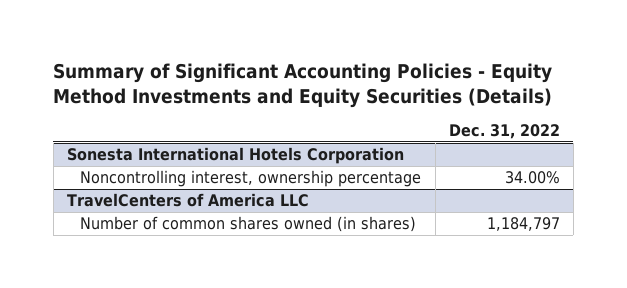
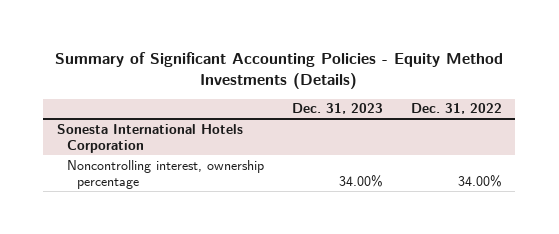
- Summary of Significant Accounting Policies - Equity Method Investments and Equity Securities (Details)
+ Summary of Significant Accounting Policies - Equity Method Investments (Details)
- | Dec. 31, 2022
+ | Dec. 31, 2023 | Dec. 31, 2022
- TravelCenters of America LLC
- Number of common shares owned (in shares) | 1,184,797

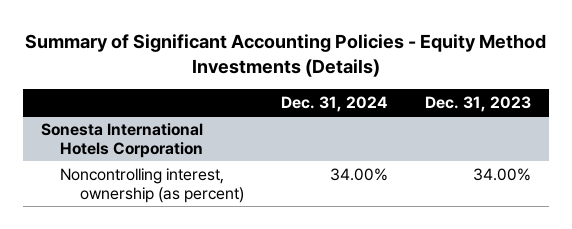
- | Dec. 31, 2023 | Dec. 31, 2022
+ | Dec. 31, 2024 | Dec. 31, 2023
@ Sonesta International Hotels Corporation
- Noncontrolling interest, ownership percentage | 34.00% | 34.00%
+ Noncontrolling interest, ownership (as percent) | 34.00% | 34.00%

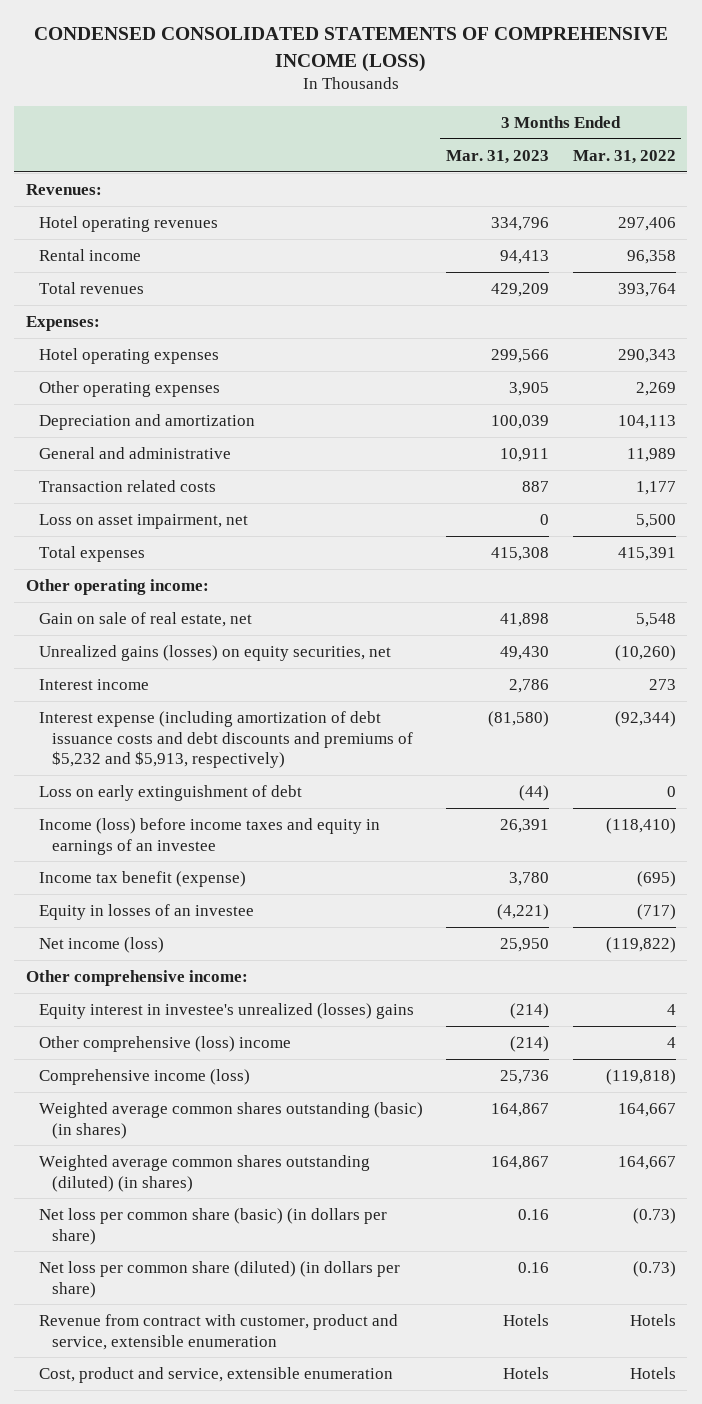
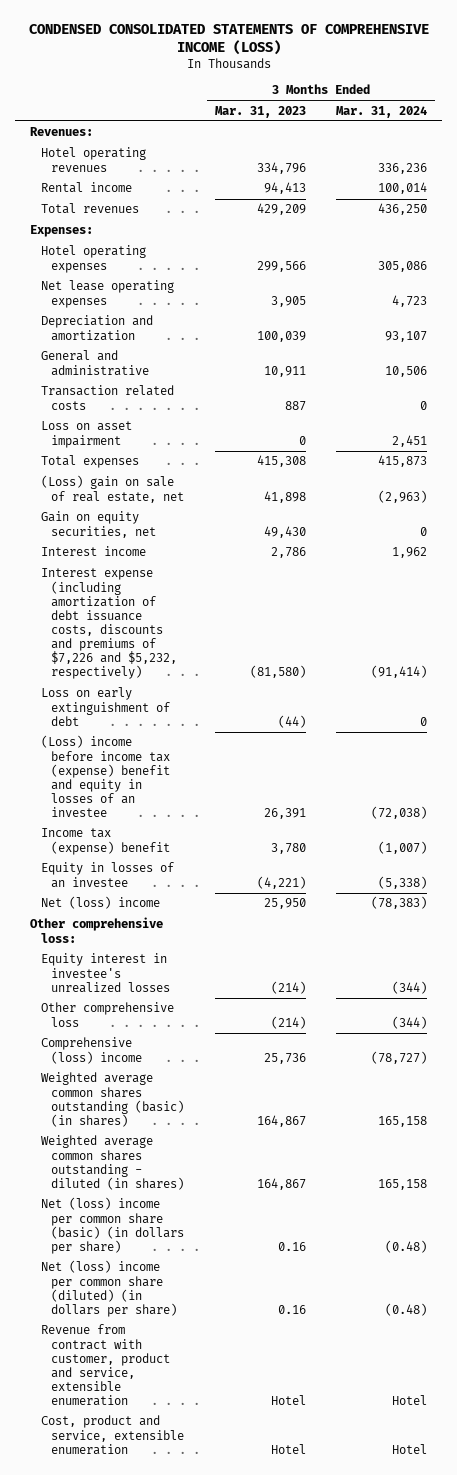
- | 3 Months Ended Mar. 31, 2023 | 3 Months Ended Mar. 31, 2022
+ | 3 Months Ended Mar. 31, 2023 | 3 Months Ended Mar. 31, 2024
- Other operating expenses | 3,905 | 2,269
+ Net lease operating expenses | 3,905 | 4,723
- Loss on asset impairment, net | 0 | 5,500
+ Loss on asset impairment | 0 | 2,451
- Other operating income:
- Gain on sale of real estate, net | 41,898 | 5,548
- Unrealized gains (losses) on equity securities, net | 49,430 | (10,260)
+ (Loss) gain on sale of real estate, net | 41,898 | (2,963)
+ Gain on equity securities, net | 49,430 | 0
- Interest expense (including amortization of debt issuance costs and debt discounts and premiums of $5,232 and $5,913, respectively) | (81,580) | (92,344)
+ Interest expense (including amortization of debt issuance costs, discounts and premiums of $7,226 and $5,232, respectively) | (81,580) | (91,414)
- Income (loss) before income taxes and equity in earnings of an investee | 26,391 | (118,410)
- Income tax benefit (expense) | 3,780 | (695)
+ (Loss) income before income tax (expense) benefit and equity in losses of an investee | 26,391 | (72,038)
+ Income tax (expense) benefit | 3,780 | (1,007)
- Net income (loss) | 25,950 | (119,822)
- Other comprehensive income:
- Equity interest in investee's unrealized (losses) gains | (214) | 4
- Other comprehensive (loss) income | (214) | 4
- Comprehensive income (loss) | 25,736 | (119,818)
+ Net (loss) income | 25,950 | (78,383)
+ Other comprehensive loss:
+ Equity interest in investee's unrealized losses | (214) | (344)
+ Other comprehensive loss | (214) | (344)
+ Comprehensive (loss) income | 25,736 | (78,727)
- Weighted average common shares outstanding (diluted) (in shares) | 164,867 | 164,667
- Net loss per common share (basic) (in dollars per share) | 0.16 | (0.73)
- Net loss per common share (diluted) (in dollars per share) | 0.16 | (0.73)
- Revenue from contract with customer, product and service, extensible enumeration | Hotels | Hotels
- Cost, product and service, extensible enumeration | Hotels | Hotels
+ Weighted average common shares outstanding - diluted (in shares) | 164,867 | 165,158
+ Net (loss) income per common share (basic) (in dollars per share) | 0.16 | (0.48)
+ Net (loss) income per common share (diluted) (in dollars per share) | 0.16 | (0.48)
+ Revenue from contract with customer, product and service, extensible enumeration | Hotel | Hotel
+ Cost, product and service, extensible enumeration | Hotel | Hotel

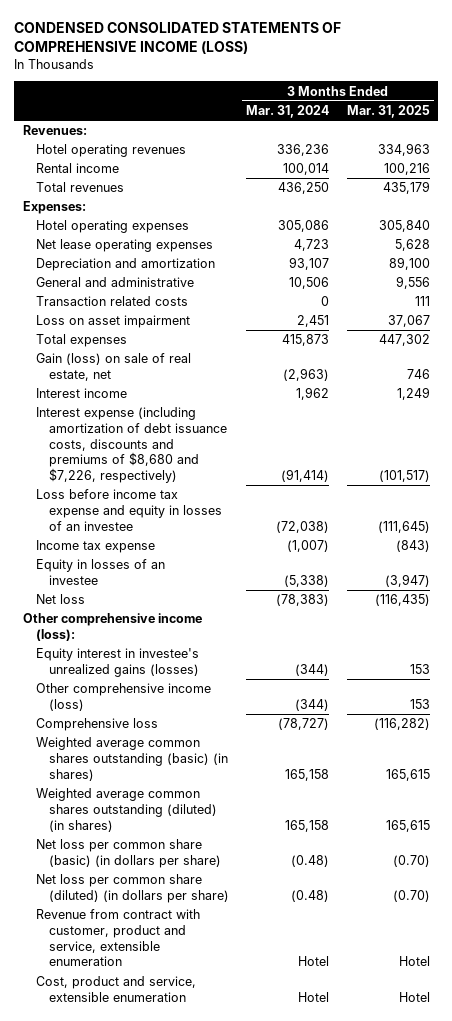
- | 3 Months Ended Mar. 31, 2023 | 3 Months Ended Mar. 31, 2024
+ | 3 Months Ended Mar. 31, 2024 | 3 Months Ended Mar. 31, 2025
- (Loss) gain on sale of real estate, net | 41,898 | (2,963)
- Gain on equity securities, net | 49,430 | 0
+ Gain (loss) on sale of real estate, net | (2,963) | 746
- Interest expense (including amortization of debt issuance costs, discounts and premiums of $7,226 and $5,232, respectively) | (81,580) | (91,414)
- Loss on early extinguishment of debt | (44) | 0
- (Loss) income before income tax (expense) benefit and equity in losses of an investee | 26,391 | (72,038)
- Income tax (expense) benefit | 3,780 | (1,007)
+ Interest expense (including amortization of debt issuance costs, discounts and premiums of $8,680 and $7,226, respectively) | (91,414) | (101,517)
+ Loss before income tax expense and equity in losses of an investee | (72,038) | (111,645)
+ Income tax expense | (1,007) | (843)
- Net (loss) income | 25,950 | (78,383)
- Other comprehensive loss:
- Equity interest in investee's unrealized losses | (214) | (344)
- Other comprehensive loss | (214) | (344)
- Comprehensive (loss) income | 25,736 | (78,727)
+ Net loss | (78,383) | (116,435)
+ Other comprehensive income (loss):
+ Equity interest in investee's unrealized gains (losses) | (344) | 153
+ Other comprehensive income (loss) | (344) | 153
+ Comprehensive loss | (78,727) | (116,282)
- Weighted average common shares outstanding - diluted (in shares) | 164,867 | 165,158
- Net (loss) income per common share (basic) (in dollars per share) | 0.16 | (0.48)
- Net (loss) income per common share (diluted) (in dollars per share) | 0.16 | (0.48)
+ Weighted average common shares outstanding (diluted) (in shares) | 165,158 | 165,615
+ Net loss per common share (basic) (in dollars per share) | (0.48) | (0.70)
+ Net loss per common share (diluted) (in dollars per share) | (0.48) | (0.70)

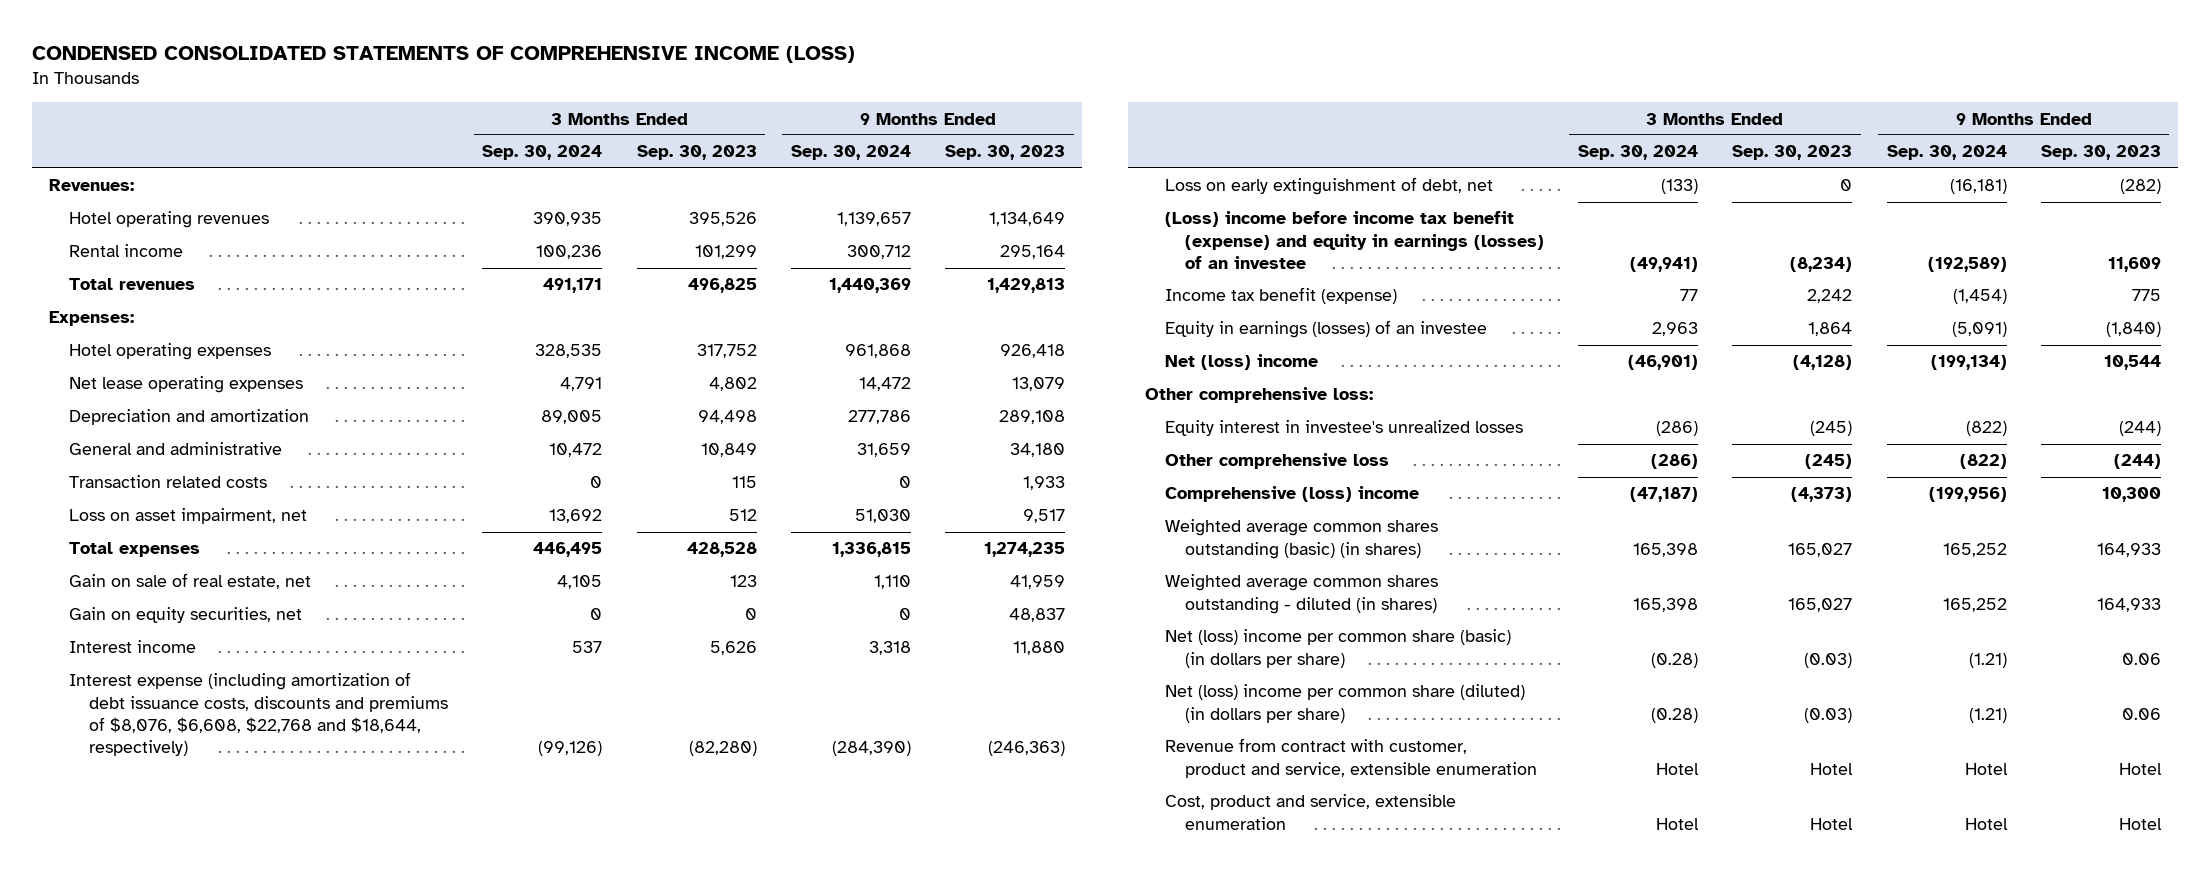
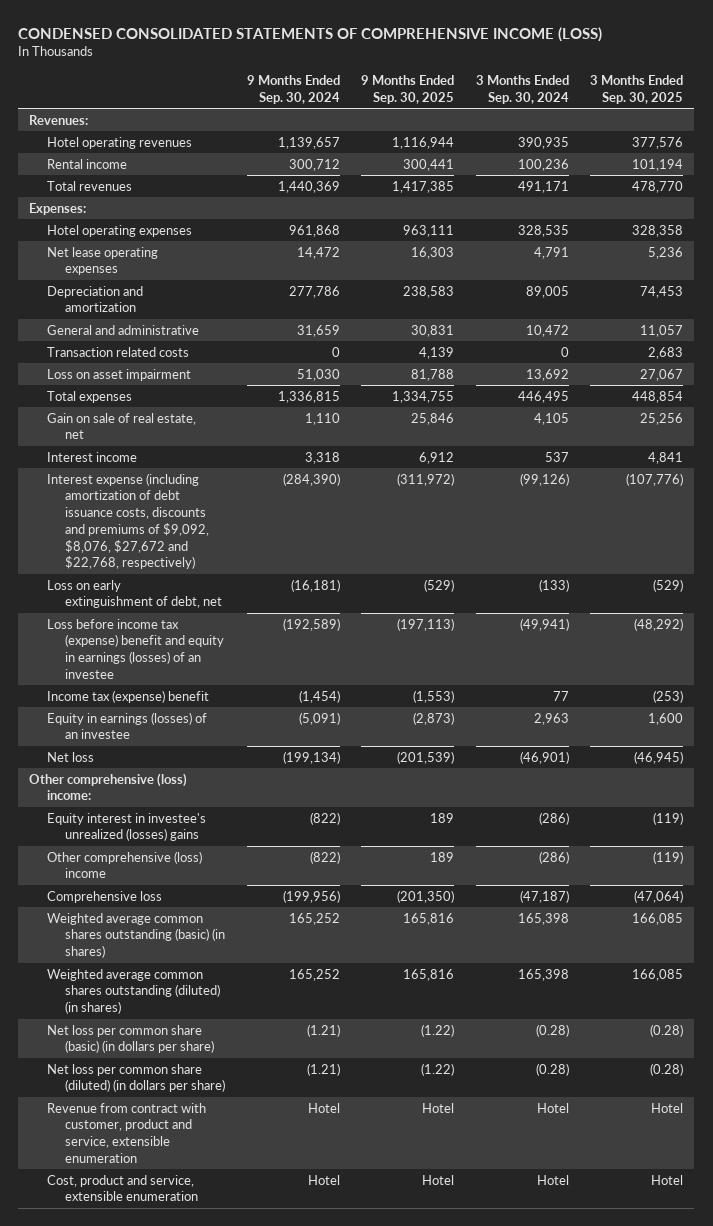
- | 3 Months Ended Sep. 30, 2024 | 3 Months Ended Sep. 30, 2023 | 9 Months Ended Sep. 30, 2024 | 9 Months Ended Sep. 30, 2023
+ | 9 Months Ended Sep. 30, 2024 | 9 Months Ended Sep. 30, 2025 | 3 Months Ended Sep. 30, 2024 | 3 Months Ended Sep. 30, 2025
- Loss on asset impairment, net | 13,692 | 512 | 51,030 | 9,517
+ Loss on asset impairment | 51,030 | 81,788 | 13,692 | 27,067
- Gain on equity securities, net | 0 | 0 | 0 | 48,837
- Interest expense (including amortization of debt issuance costs, discounts and premiums of $8,076, $6,608, $22,768 and $18,644, respectively) | (99,126) | (82,280) | (284,390) | (246,363)
+ Interest expense (including amortization of debt issuance costs, discounts and premiums of $9,092, $8,076, $27,672 and $22,768, respectively) | (284,390) | (311,972) | (99,126) | (107,776)
- (Loss) income before income tax benefit (expense) and equity in earnings (losses) of an investee | (49,941) | (8,234) | (192,589) | 11,609
- Income tax benefit (expense) | 77 | 2,242 | (1,454) | 775
+ Loss before income tax (expense) benefit and equity in earnings (losses) of an investee | (192,589) | (197,113) | (49,941) | (48,292)
+ Income tax (expense) benefit | (1,454) | (1,553) | 77 | (253)
- Net (loss) income | (46,901) | (4,128) | (199,134) | 10,544
- Other comprehensive loss:
- Equity interest in investee's unrealized losses | (286) | (245) | (822) | (244)
- Other comprehensive loss | (286) | (245) | (822) | (244)
- Comprehensive (loss) income | (47,187) | (4,373) | (199,956) | 10,300
+ Net loss | (199,134) | (201,539) | (46,901) | (46,945)
+ Other comprehensive (loss) income:
+ Equity interest in investee's unrealized (losses) gains | (822) | 189 | (286) | (119)
+ Other comprehensive (loss) income | (822) | 189 | (286) | (119)
+ Comprehensive loss | (199,956) | (201,350) | (47,187) | (47,064)
- Weighted average common shares outstanding - diluted (in shares) | 165,398 | 165,027 | 165,252 | 164,933
- Net (loss) income per common share (basic) (in dollars per share) | (0.28) | (0.03) | (1.21) | 0.06
- Net (loss) income per common share (diluted) (in dollars per share) | (0.28) | (0.03) | (1.21) | 0.06
+ Weighted average common shares outstanding (diluted) (in shares) | 165,252 | 165,816 | 165,398 | 166,085
+ Net loss per common share (basic) (in dollars per share) | (1.21) | (1.22) | (0.28) | (0.28)
+ Net loss per common share (diluted) (in dollars per share) | (1.21) | (1.22) | (0.28) | (0.28)

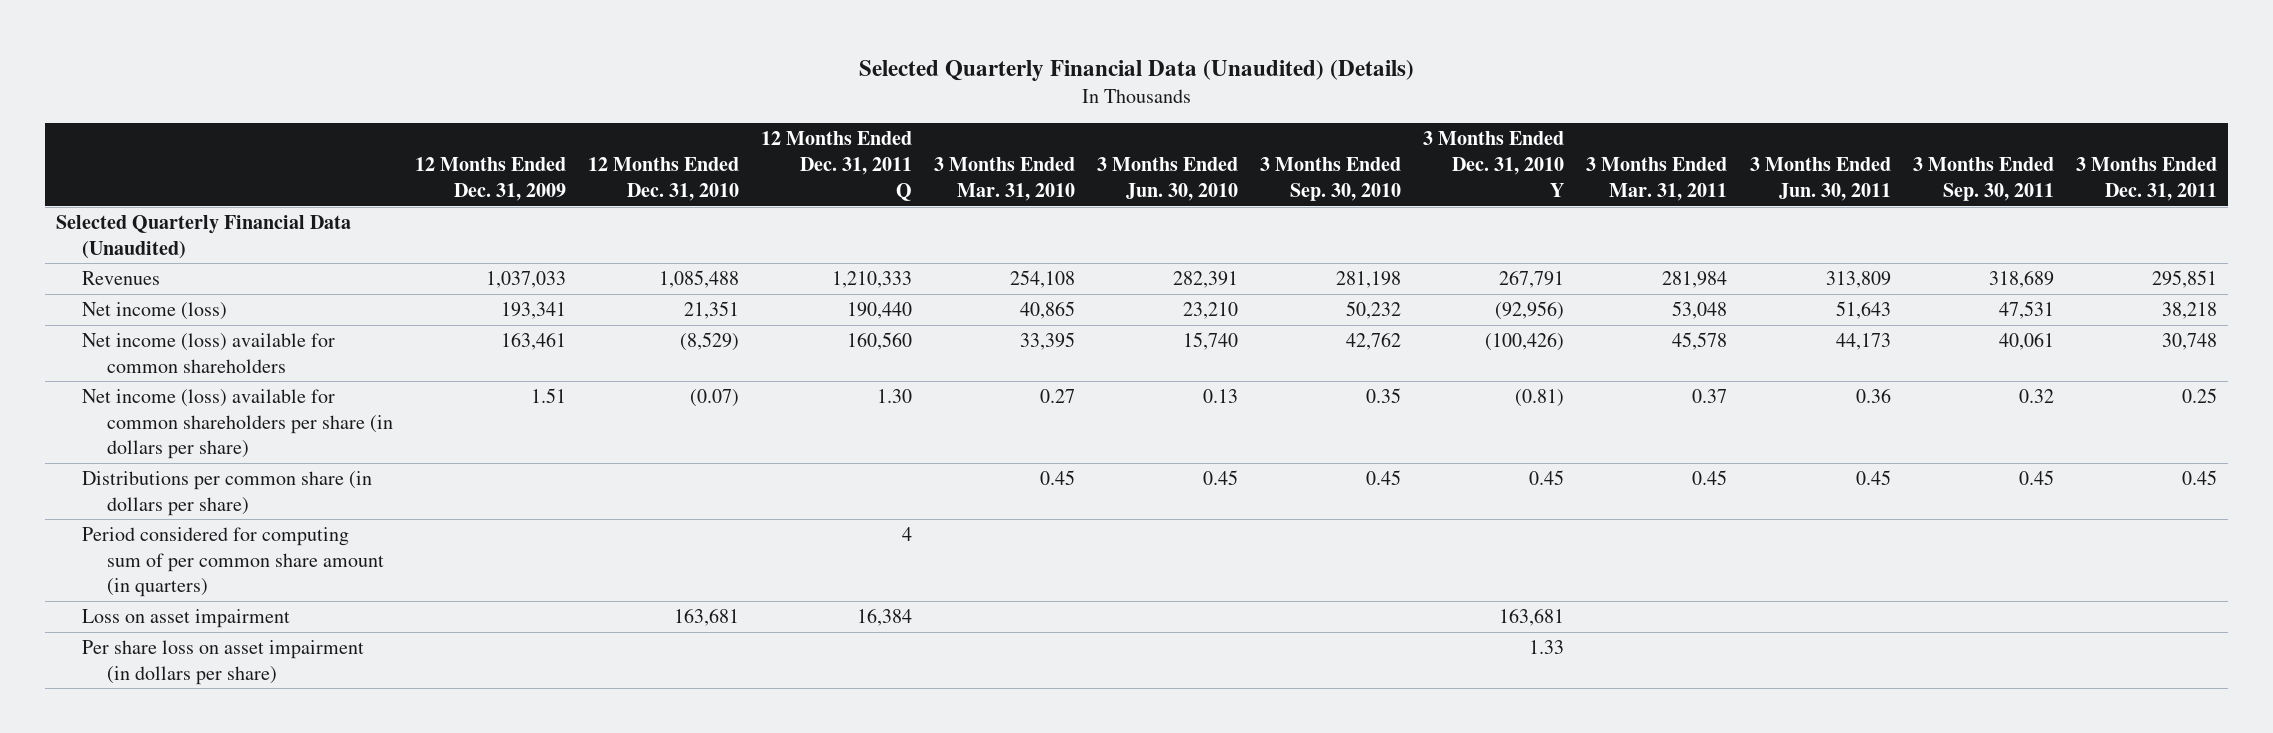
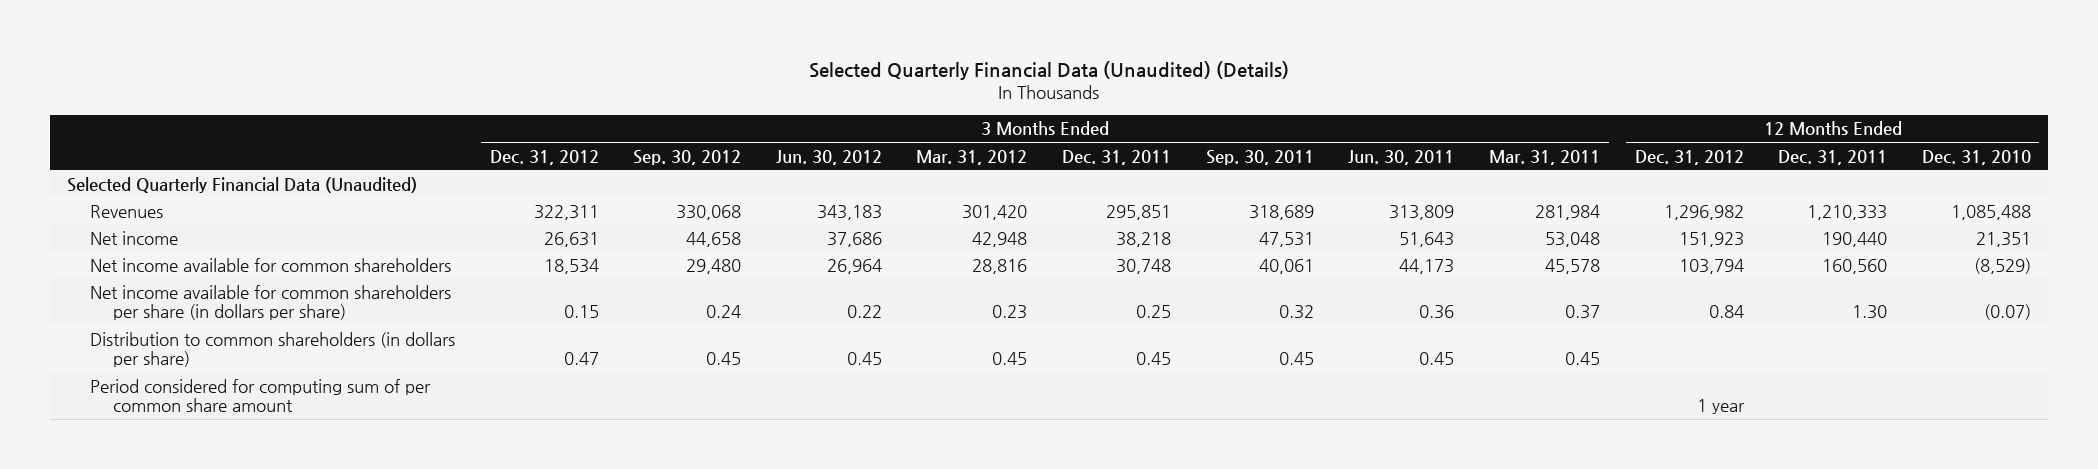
- | 12 Months Ended Dec. 31, 2009 | 12 Months Ended Dec. 31, 2010 | 12 Months Ended Dec. 31, 2011 Q | 3 Months Ended Mar. 31, 2010 | 3 Months Ended Jun. 30, 2010 | 3 Months Ended Sep. 30, 2010 | 3 Months Ended Dec. 31, 2010 Y | 3 Months Ended Mar. 31, 2011 | 3 Months Ended Jun. 30, 2011 | 3 Months Ended Sep. 30, 2011 | 3 Months Ended Dec. 31, 2011
+ | 3 Months Ended Dec. 31, 2012 | 3 Months Ended Sep. 30, 2012 | 3 Months Ended Jun. 30, 2012 | 3 Months Ended Mar. 31, 2012 | 3 Months Ended Dec. 31, 2011 | 3 Months Ended Sep. 30, 2011 | 3 Months Ended Jun. 30, 2011 | 3 Months Ended Mar. 31, 2011 | 12 Months Ended Dec. 31, 2012 | 12 Months Ended Dec. 31, 2011 | 12 Months Ended Dec. 31, 2010
- Net income (loss) | 193,341 | 21,351 | 190,440 | 40,865 | 23,210 | 50,232 | (92,956) | 53,048 | 51,643 | 47,531 | 38,218
- Net income (loss) available for common shareholders | 163,461 | (8,529) | 160,560 | 33,395 | 15,740 | 42,762 | (100,426) | 45,578 | 44,173 | 40,061 | 30,748
- Net income (loss) available for common shareholders per share (in dollars per share) | 1.51 | (0.07) | 1.30 | 0.27 | 0.13 | 0.35 | (0.81) | 0.37 | 0.36 | 0.32 | 0.25
- Distributions per common share (in dollars per share) | | | | 0.45 | 0.45 | 0.45 | 0.45 | 0.45 | 0.45 | 0.45 | 0.45
- Period considered for computing sum of per common share amount (in quarters) | | | 4 | | | | | | | |
- Loss on asset impairment | | 163,681 | 16,384 | | | | 163,681 | | | |
- Per share loss on asset impairment (in dollars per share) | | | | | | | 1.33 | | | |
+ Net income | 26,631 | 44,658 | 37,686 | 42,948 | 38,218 | 47,531 | 51,643 | 53,048 | 151,923 | 190,440 | 21,351
+ Net income available for common shareholders | 18,534 | 29,480 | 26,964 | 28,816 | 30,748 | 40,061 | 44,173 | 45,578 | 103,794 | 160,560 | (8,529)
+ Net income available for common shareholders per share (in dollars per share) | 0.15 | 0.24 | 0.22 | 0.23 | 0.25 | 0.32 | 0.36 | 0.37 | 0.84 | 1.30 | (0.07)
+ Distribution to common shareholders (in dollars per share) | 0.47 | 0.45 | 0.45 | 0.45 | 0.45 | 0.45 | 0.45 | 0.45 | | |
+ Period considered for computing sum of per common share amount | | | | | | | | | 1 year | |

